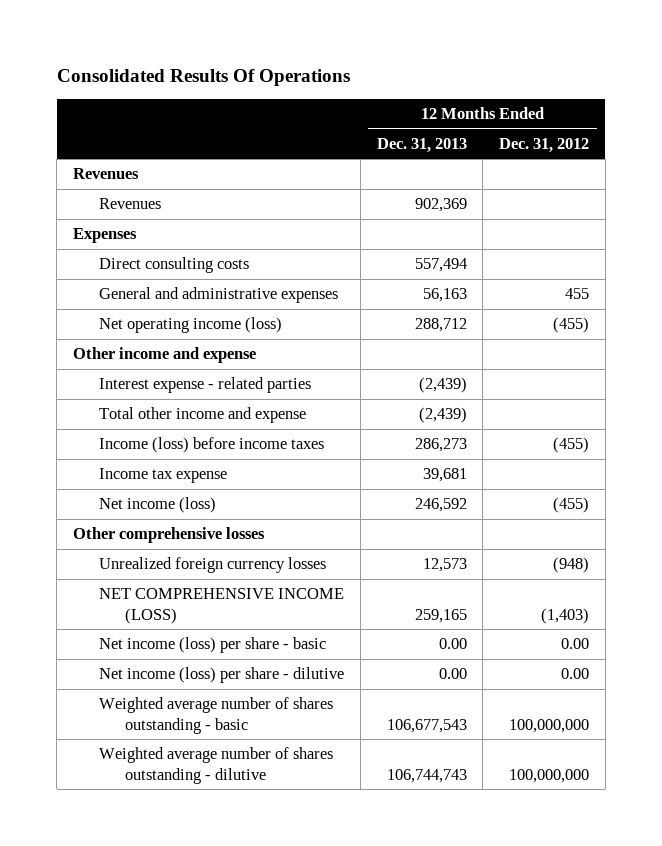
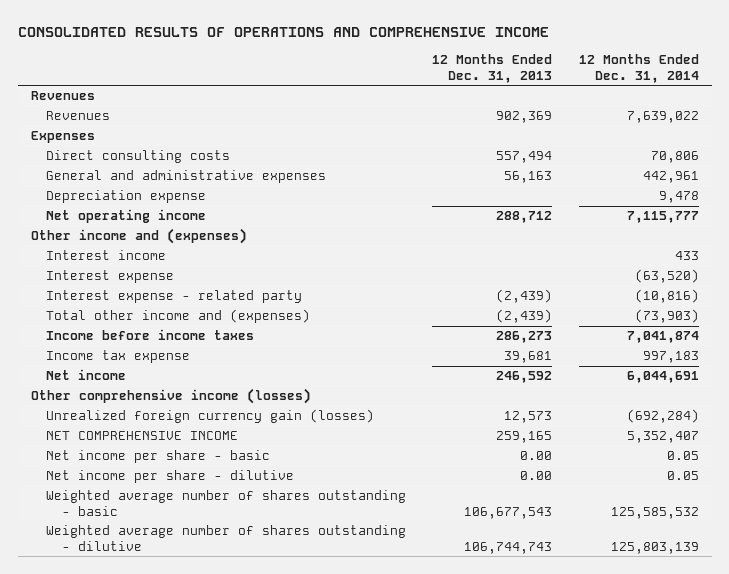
- Consolidated Results Of Operations
+ CONSOLIDATED RESULTS OF OPERATIONS AND COMPREHENSIVE INCOME
- | 12 Months Ended Dec. 31, 2013 | 12 Months Ended Dec. 31, 2012
+ | 12 Months Ended Dec. 31, 2013 | 12 Months Ended Dec. 31, 2014
- Net operating income (loss) | 288,712 | (455)
- Other income and expense
- Interest expense - related parties | (2,439) |
- Total other income and expense | (2,439) |
- Income (loss) before income taxes | 286,273 | (455)
+ Depreciation expense | | 9,478
+ Net operating income | 288,712 | 7,115,777
+ Other income and (expenses)
+ Interest income | | 433
+ Interest expense | | (63,520)
+ Interest expense - related party | (2,439) | (10,816)
+ Total other income and (expenses) | (2,439) | (73,903)
+ Income before income taxes | 286,273 | 7,041,874
- Net income (loss) | 246,592 | (455)
- Other comprehensive losses
- Unrealized foreign currency losses | 12,573 | (948)
- NET COMPREHENSIVE INCOME (LOSS) | 259,165 | (1,403)
- Net income (loss) per share - basic | 0.00 | 0.00
- Net income (loss) per share - dilutive | 0.00 | 0.00
+ Net income | 246,592 | 6,044,691
+ Other comprehensive income (losses)
+ Unrealized foreign currency gain (losses) | 12,573 | (692,284)
+ NET COMPREHENSIVE INCOME | 259,165 | 5,352,407
+ Net income per share - basic | 0.00 | 0.05
+ Net income per share - dilutive | 0.00 | 0.05

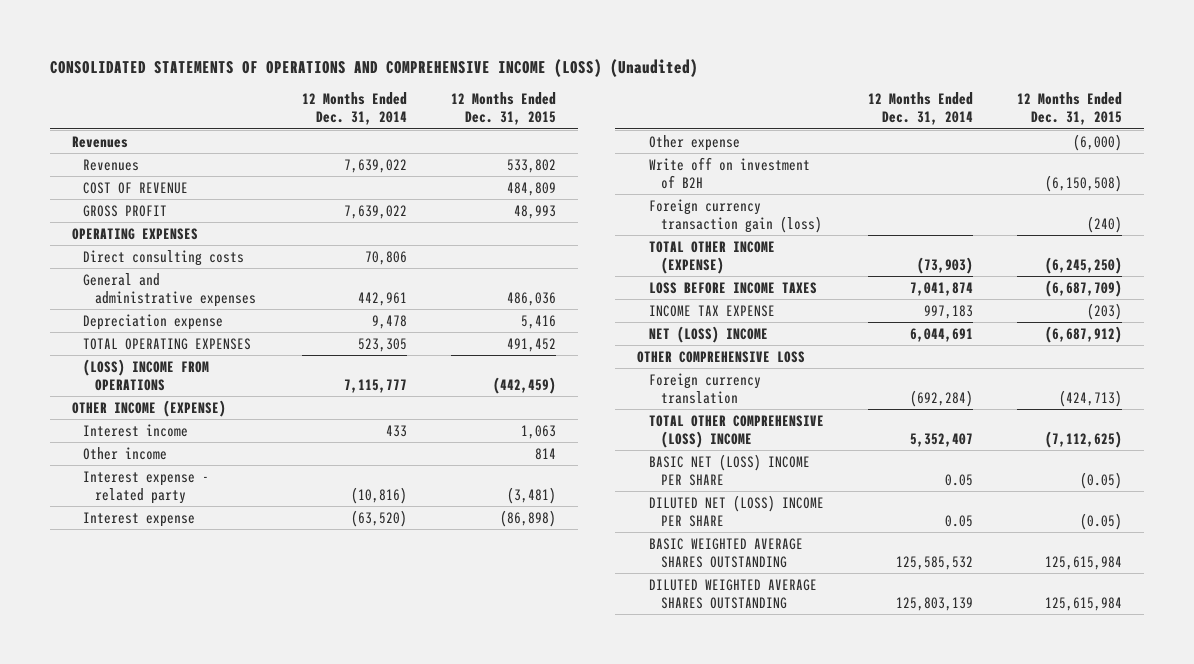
- CONSOLIDATED RESULTS OF OPERATIONS AND COMPREHENSIVE INCOME
+ CONSOLIDATED STATEMENTS OF OPERATIONS AND COMPREHENSIVE INCOME (LOSS) (Unaudited)
- | 12 Months Ended Dec. 31, 2013 | 12 Months Ended Dec. 31, 2014
+ | 12 Months Ended Dec. 31, 2014 | 12 Months Ended Dec. 31, 2015
- Expenses
+ COST OF REVENUE | | 484,809
+ GROSS PROFIT | 7,639,022 | 48,993
+ OPERATING EXPENSES
- Net operating income | 288,712 | 7,115,777
- Other income and (expenses)
+ TOTAL OPERATING EXPENSES | 523,305 | 491,452
+ (LOSS) INCOME FROM OPERATIONS | 7,115,777 | (442,459)
+ OTHER INCOME (EXPENSE)
+ Other income | | 814
- Total other income and (expenses) | (2,439) | (73,903)
- Income before income taxes | 286,273 | 7,041,874
- Income tax expense | 39,681 | 997,183
- Net income | 246,592 | 6,044,691
- Other comprehensive income (losses)
- Unrealized foreign currency gain (losses) | 12,573 | (692,284)
- NET COMPREHENSIVE INCOME | 259,165 | 5,352,407
- Net income per share - basic | 0.00 | 0.05
- Net income per share - dilutive | 0.00 | 0.05
- Weighted average number of shares outstanding - basic | 106,677,543 | 125,585,532
- Weighted average number of shares outstanding - dilutive | 106,744,743 | 125,803,139
moved down: Interest expense | (63,520) | (86,898)
+ Other expense | | (6,000)
+ Write off on investment of B2H | | (6,150,508)
+ Foreign currency transaction gain (loss) | | (240)
+ TOTAL OTHER INCOME (EXPENSE) | (73,903) | (6,245,250)
+ LOSS BEFORE INCOME TAXES | 7,041,874 | (6,687,709)
+ INCOME TAX EXPENSE | 997,183 | (203)
+ NET (LOSS) INCOME | 6,044,691 | (6,687,912)
+ OTHER COMPREHENSIVE LOSS
+ Foreign currency translation | (692,284) | (424,713)
+ TOTAL OTHER COMPREHENSIVE (LOSS) INCOME | 5,352,407 | (7,112,625)
+ BASIC NET (LOSS) INCOME PER SHARE | 0.05 | (0.05)
+ DILUTED NET (LOSS) INCOME PER SHARE | 0.05 | (0.05)
+ BASIC WEIGHTED AVERAGE SHARES OUTSTANDING | 125,585,532 | 125,615,984
+ DILUTED WEIGHTED AVERAGE SHARES OUTSTANDING | 125,803,139 | 125,615,984

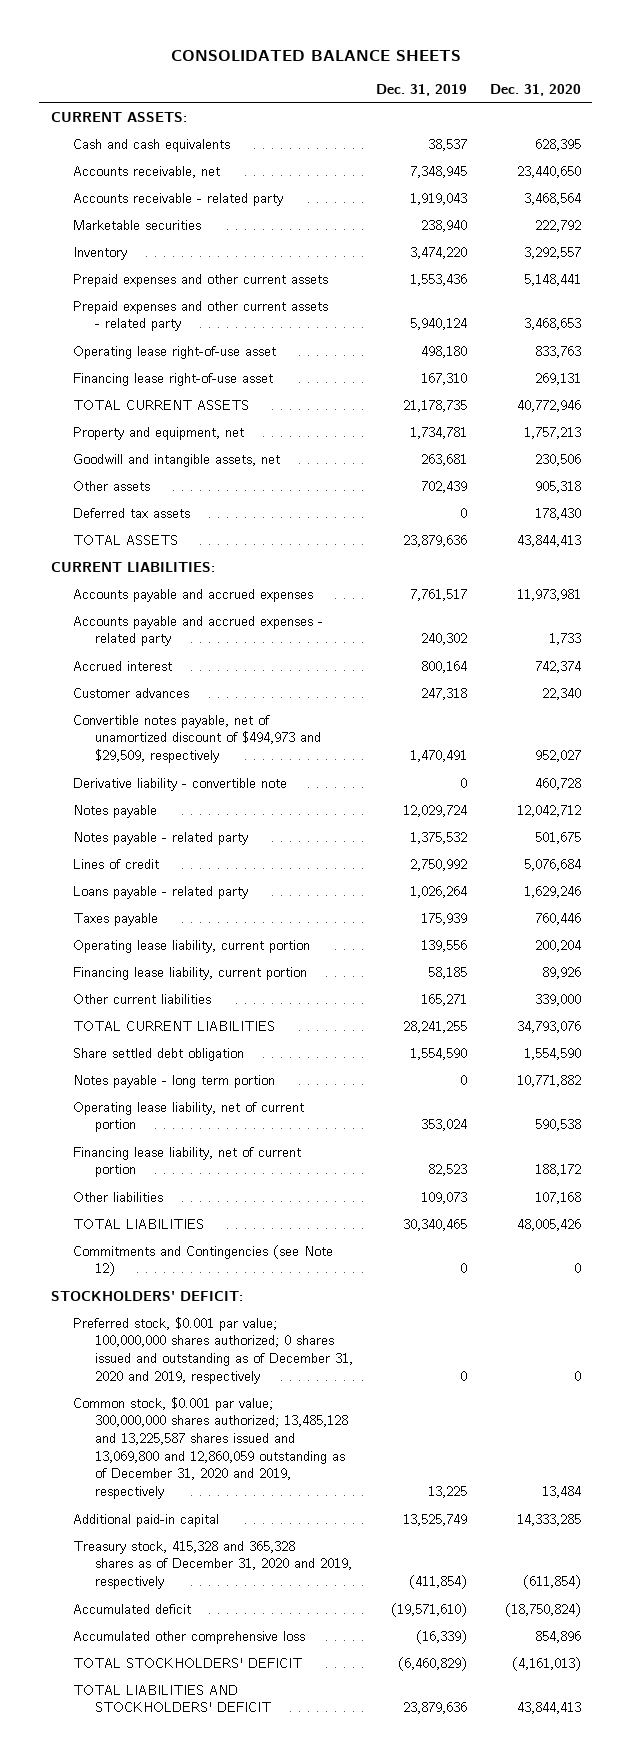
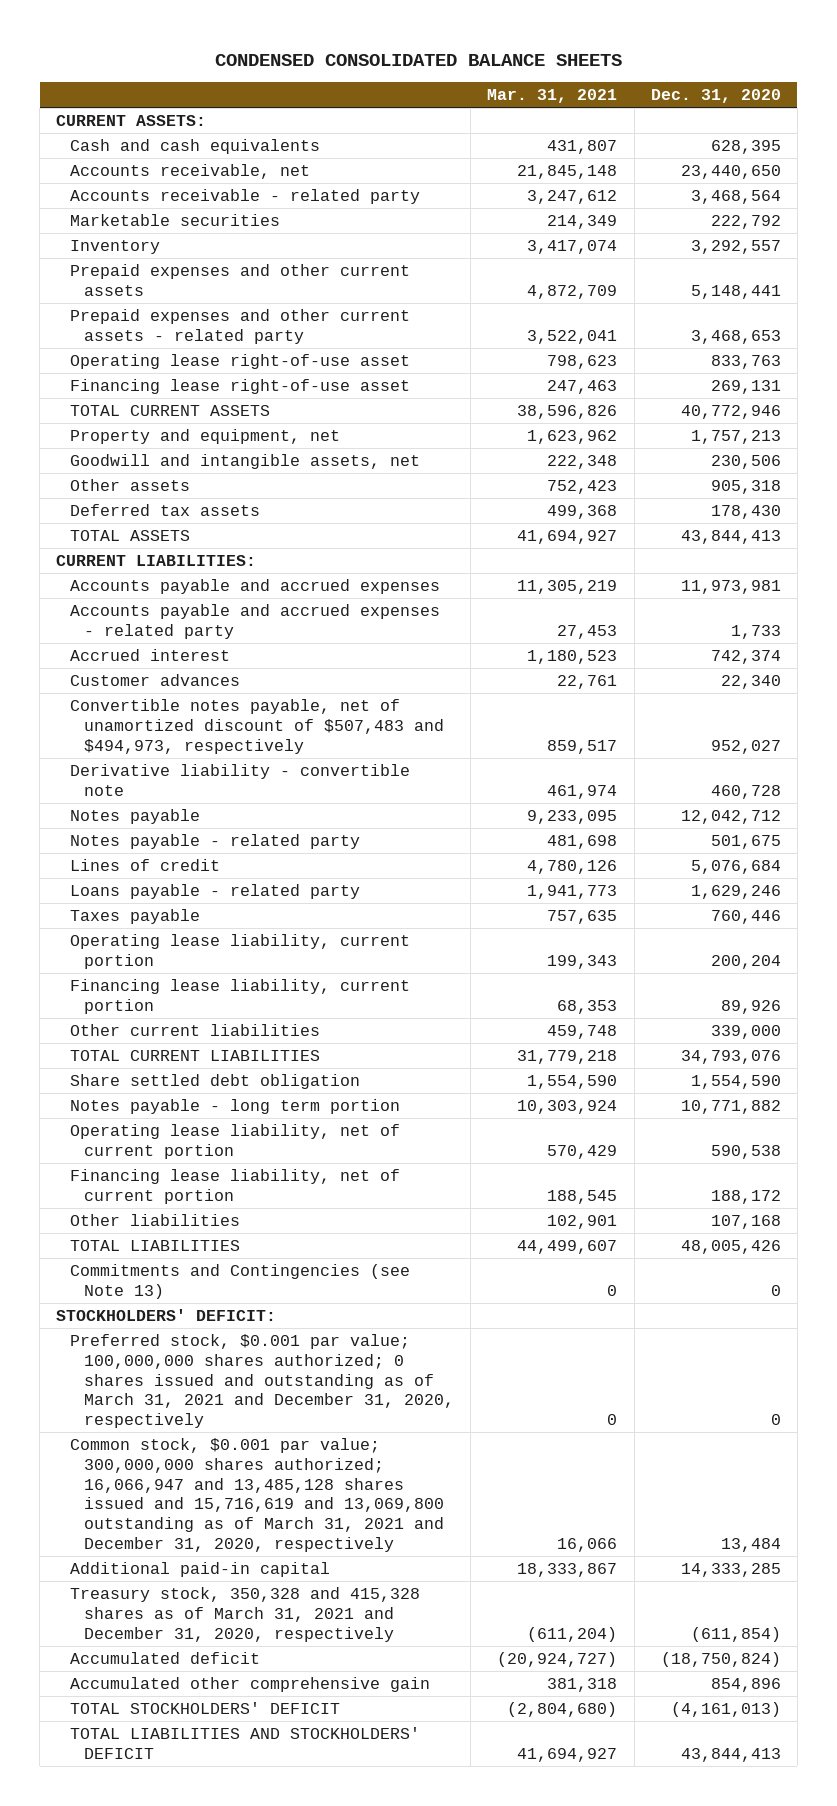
- CONSOLIDATED BALANCE SHEETS
+ CONDENSED CONSOLIDATED BALANCE SHEETS
- | Dec. 31, 2019 | Dec. 31, 2020
+ | Mar. 31, 2021 | Dec. 31, 2020
- Convertible notes payable, net of unamortized discount of $494,973 and $29,509, respectively | 1,470,491 | 952,027
+ Convertible notes payable, net of unamortized discount of $507,483 and $494,973, respectively | 859,517 | 952,027
- Commitments and Contingencies (see Note 12) | 0 | 0
+ Commitments and Contingencies (see Note 13) | 0 | 0
- Preferred stock, $0.001 par value; 100,000,000 shares authorized; 0 shares issued and outstanding as of December 31, 2020 and 2019, respectively | 0 | 0
- Common stock, $0.001 par value; 300,000,000 shares authorized; 13,485,128 and 13,225,587 shares issued and 13,069,800 and 12,860,059 outstanding as of December 31, 2020 and 2019, respectively | 13,225 | 13,484
+ Preferred stock, $0.001 par value; 100,000,000 shares authorized; 0 shares issued and outstanding as of March 31, 2021 and December 31, 2020, respectively | 0 | 0
+ Common stock, $0.001 par value; 300,000,000 shares authorized; 16,066,947 and 13,485,128 shares issued and 15,716,619 and 13,069,800 outstanding as of March 31, 2021 and December 31, 2020, respectively | 16,066 | 13,484
- Treasury stock, 415,328 and 365,328 shares as of December 31, 2020 and 2019, respectively | (411,854) | (611,854)
+ Treasury stock, 350,328 and 415,328 shares as of March 31, 2021 and December 31, 2020, respectively | (611,204) | (611,854)
- Accumulated other comprehensive loss | (16,339) | 854,896
+ Accumulated other comprehensive gain | 381,318 | 854,896

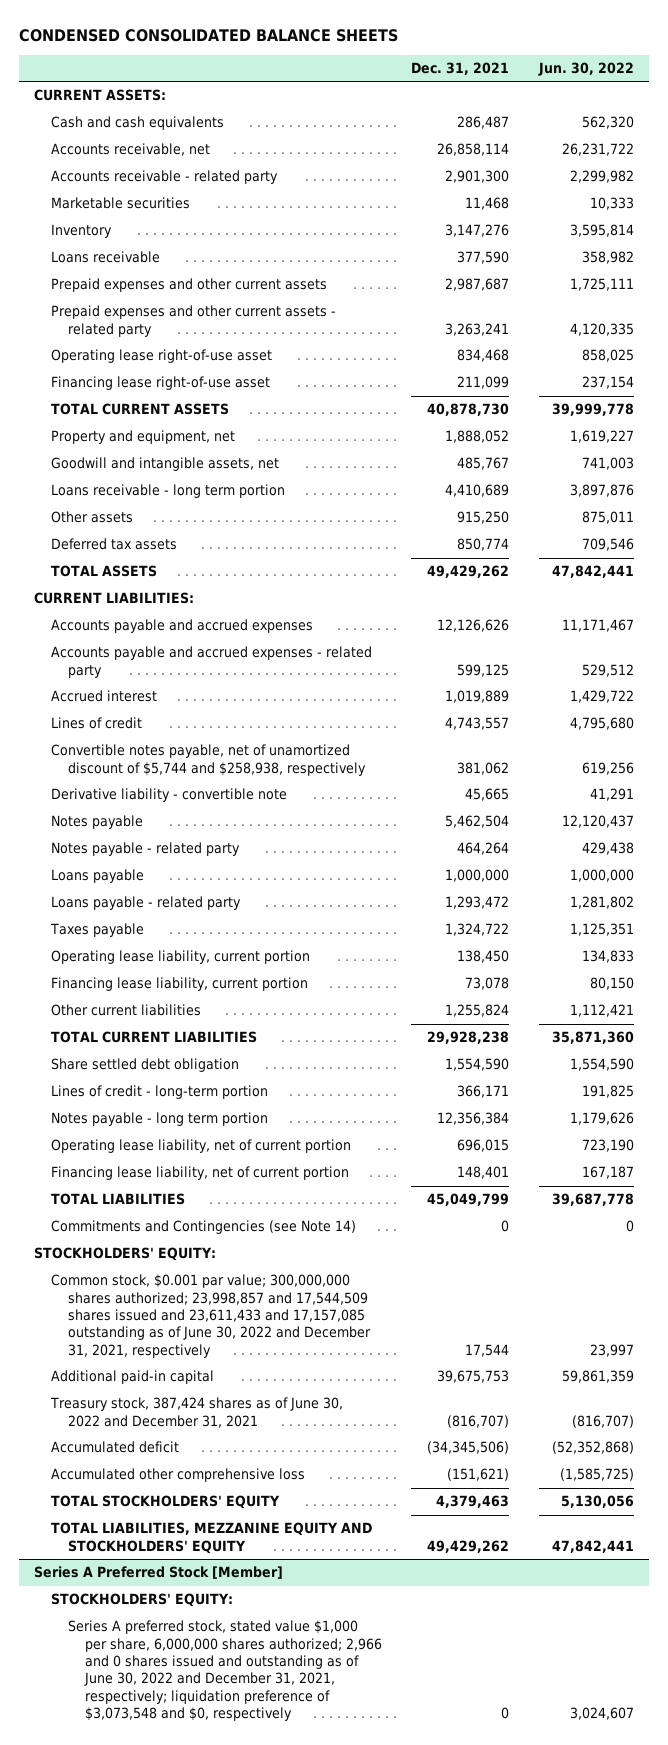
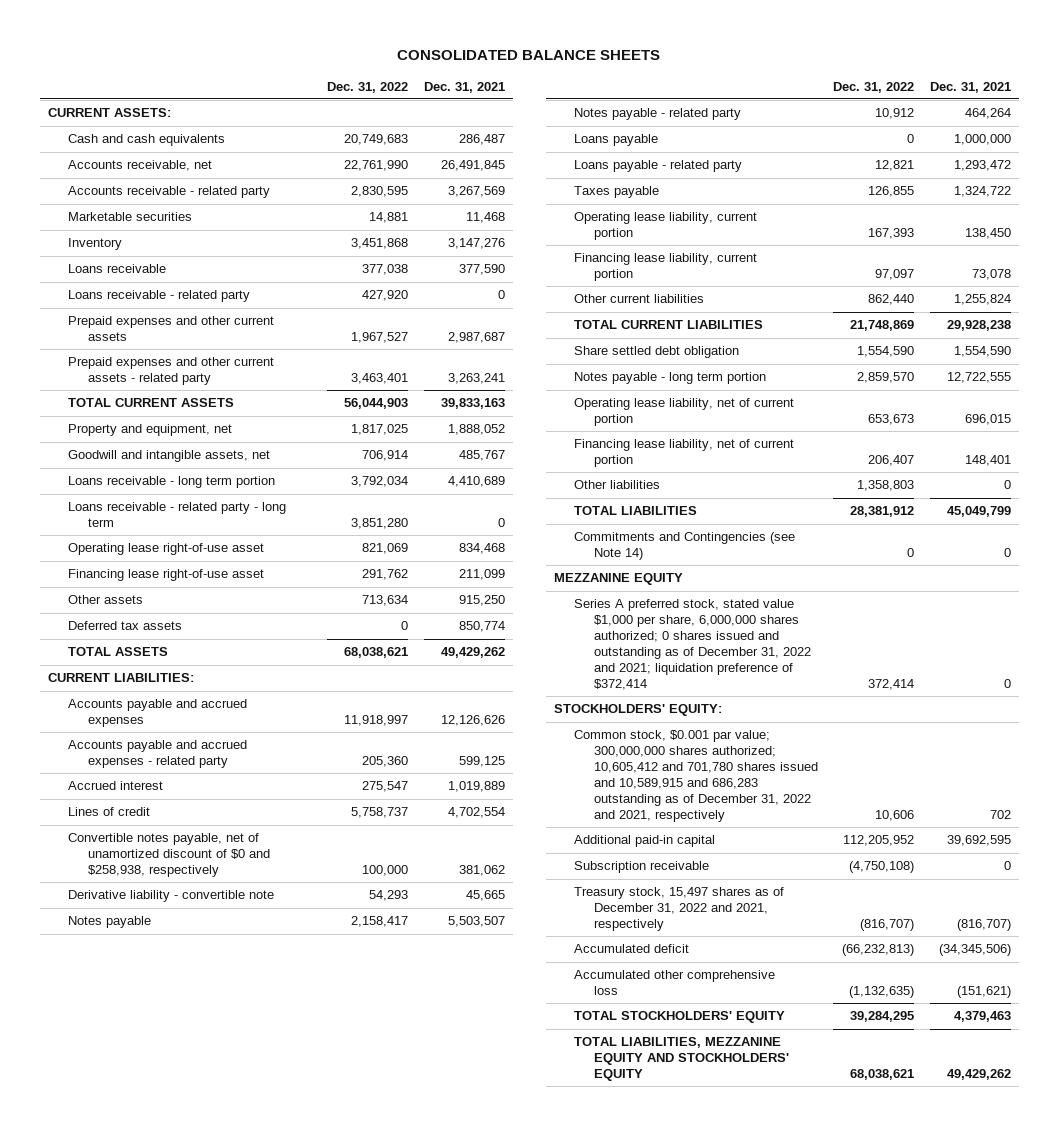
- CONDENSED CONSOLIDATED BALANCE SHEETS
+ CONSOLIDATED BALANCE SHEETS
- | Dec. 31, 2021 | Jun. 30, 2022
+ | Dec. 31, 2022 | Dec. 31, 2021
- Accounts receivable, net | 26,858,114 | 26,231,722
- Accounts receivable - related party | 2,901,300 | 2,299,982
+ Accounts receivable, net | 22,761,990 | 26,491,845
+ Accounts receivable - related party | 2,830,595 | 3,267,569
+ Loans receivable - related party | 427,920 | 0
- TOTAL CURRENT ASSETS | 40,878,730 | 39,999,778
+ TOTAL CURRENT ASSETS | 56,044,903 | 39,833,163
+ Loans receivable - related party - long term | 3,851,280 | 0
moved down: Operating lease right-of-use asset | 821,069 | 834,468
moved down: Financing lease right-of-use asset | 291,762 | 211,099
- Lines of credit | 4,743,557 | 4,795,680
- Convertible notes payable, net of unamortized discount of $5,744 and $258,938, respectively | 381,062 | 619,256
+ Lines of credit | 5,758,737 | 4,702,554
+ Convertible notes payable, net of unamortized discount of $0 and $258,938, respectively | 100,000 | 381,062
- Notes payable | 5,462,504 | 12,120,437
+ Notes payable | 2,158,417 | 5,503,507
- Lines of credit - long-term portion | 366,171 | 191,825
- Notes payable - long term portion | 12,356,384 | 1,179,626
+ Notes payable - long term portion | 2,859,570 | 12,722,555
+ Other liabilities | 1,358,803 | 0
+ MEZZANINE EQUITY
+ Series A preferred stock, stated value $1,000 per share, 6,000,000 shares authorized; 0 shares issued and outstanding as of December 31, 2022 and 2021; liquidation preference of $372,414 | 372,414 | 0
- Common stock, $0.001 par value; 300,000,000 shares authorized; 23,998,857 and 17,544,509 shares issued and 23,611,433 and 17,157,085 outstanding as of June 30, 2022 and December 31, 2021, respectively | 17,544 | 23,997
- Additional paid-in capital | 39,675,753 | 59,861,359
- Treasury stock, 387,424 shares as of June 30, 2022 and December 31, 2021 | (816,707) | (816,707)
+ Common stock, $0.001 par value; 300,000,000 shares authorized; 10,605,412 and 701,780 shares issued and 10,589,915 and 686,283 outstanding as of December 31, 2022 and 2021, respectively | 10,606 | 702
+ Additional paid-in capital | 112,205,952 | 39,692,595
+ Subscription receivable | (4,750,108) | 0
+ Treasury stock, 15,497 shares as of December 31, 2022 and 2021, respectively | (816,707) | (816,707)
- Series A Preferred Stock [Member]
- STOCKHOLDERS' EQUITY:
- Series A preferred stock, stated value $1,000 per share, 6,000,000 shares authorized; 2,966 and 0 shares issued and outstanding as of June 30, 2022 and December 31, 2021, respectively; liquidation preference of $3,073,548 and $0, respectively | 0 | 3,024,607

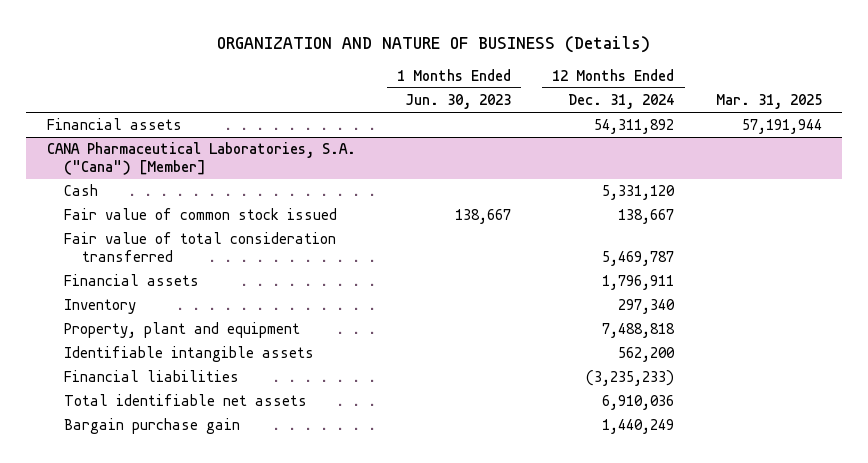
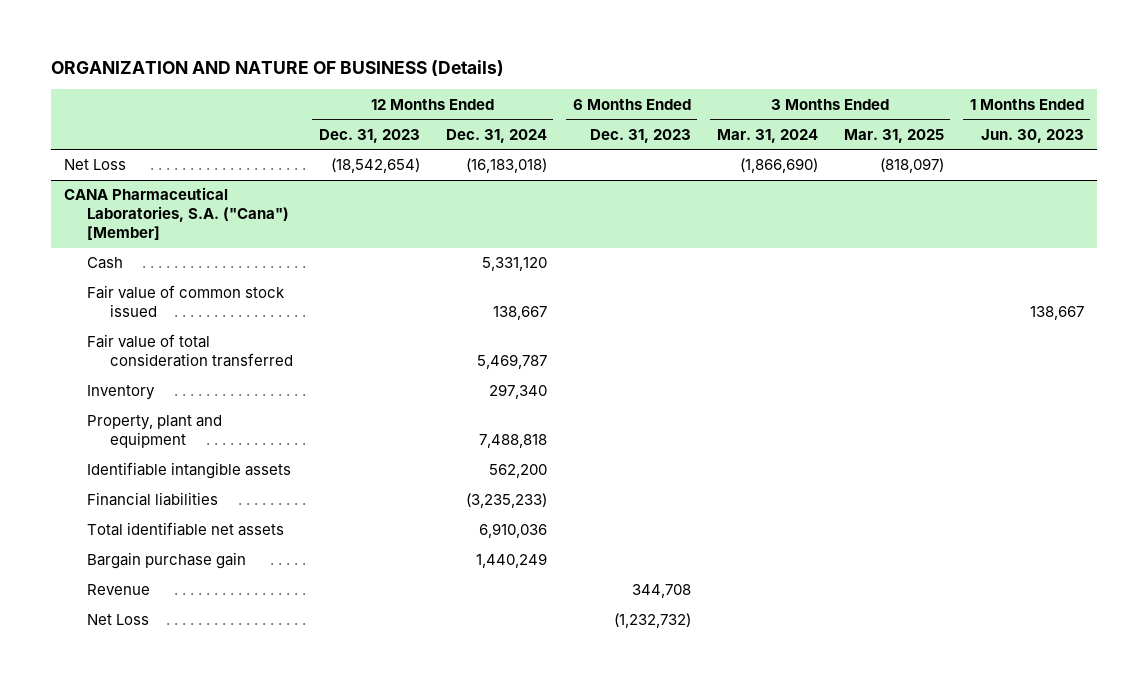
- | 1 Months Ended Jun. 30, 2023 | 12 Months Ended Dec. 31, 2024 | Mar. 31, 2025
+ | 12 Months Ended Dec. 31, 2023 | 12 Months Ended Dec. 31, 2024 | 6 Months Ended Dec. 31, 2023 | 3 Months Ended Mar. 31, 2024 | 3 Months Ended Mar. 31, 2025 | 1 Months Ended Jun. 30, 2023
- Financial assets | | 54,311,892 | 57,191,944
+ Net Loss | (18,542,654) | (16,183,018) | | (1,866,690) | (818,097) |
@ CANA Pharmaceutical Laboratories, S.A. ("Cana") [Member]
- Financial assets | | 1,796,911 |
+ Revenue | | | 344,708 | | |
+ Net Loss | | | (1,232,732) | | |

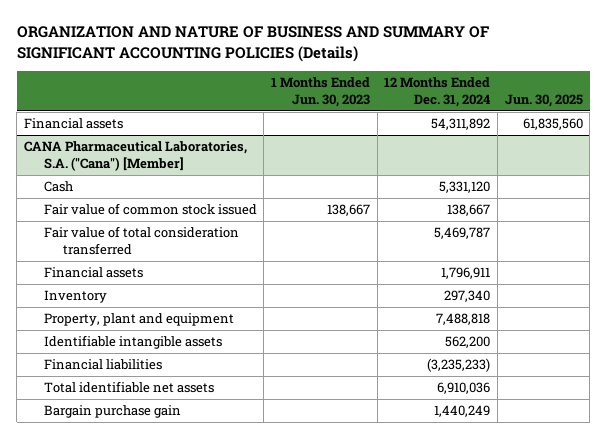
- ORGANIZATION AND NATURE OF BUSINESS (Details)
+ ORGANIZATION AND NATURE OF BUSINESS AND SUMMARY OF SIGNIFICANT ACCOUNTING POLICIES (Details)
- | 12 Months Ended Dec. 31, 2023 | 12 Months Ended Dec. 31, 2024 | 6 Months Ended Dec. 31, 2023 | 3 Months Ended Mar. 31, 2024 | 3 Months Ended Mar. 31, 2025 | 1 Months Ended Jun. 30, 2023
+ | 1 Months Ended Jun. 30, 2023 | 12 Months Ended Dec. 31, 2024 | Jun. 30, 2025
- Net Loss | (18,542,654) | (16,183,018) | | (1,866,690) | (818,097) |
+ Financial assets | | 54,311,892 | 61,835,560
@ CANA Pharmaceutical Laboratories, S.A. ("Cana") [Member]
+ Financial assets | | 1,796,911 |
- Revenue | | | 344,708 | | |
- Net Loss | | | (1,232,732) | | |

